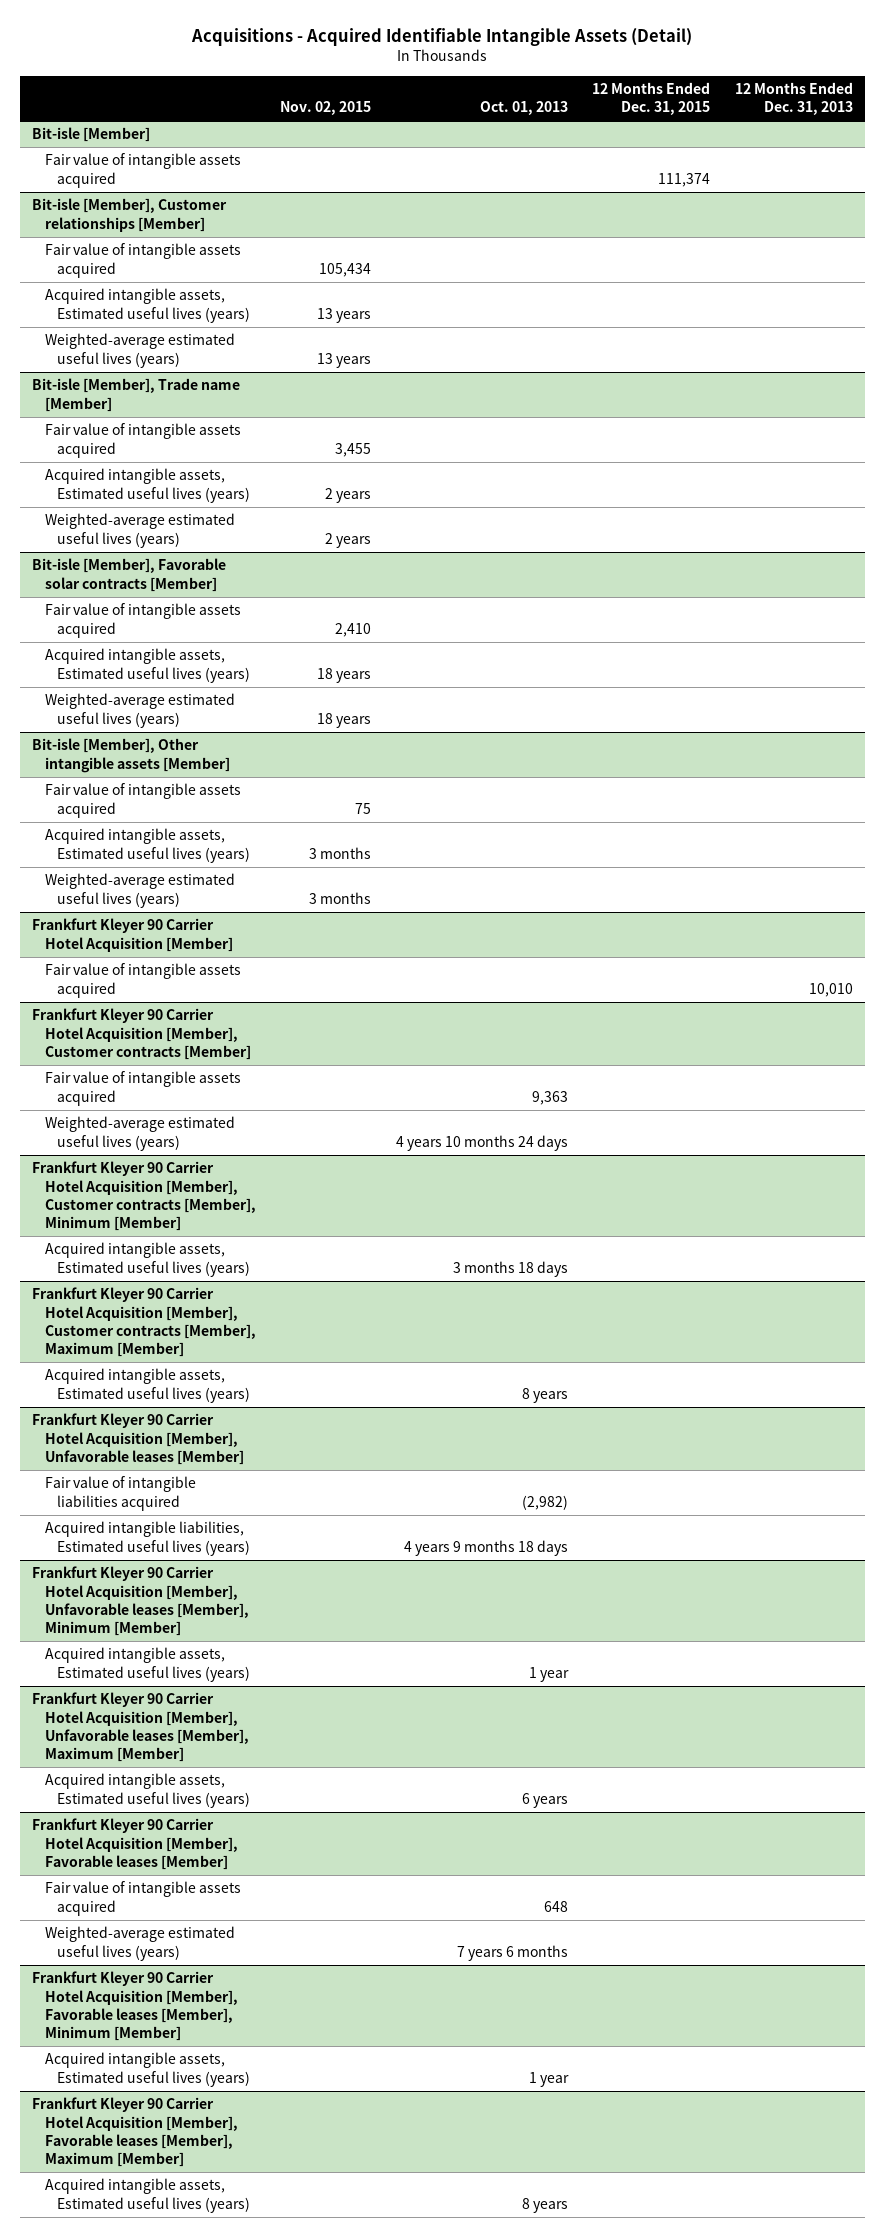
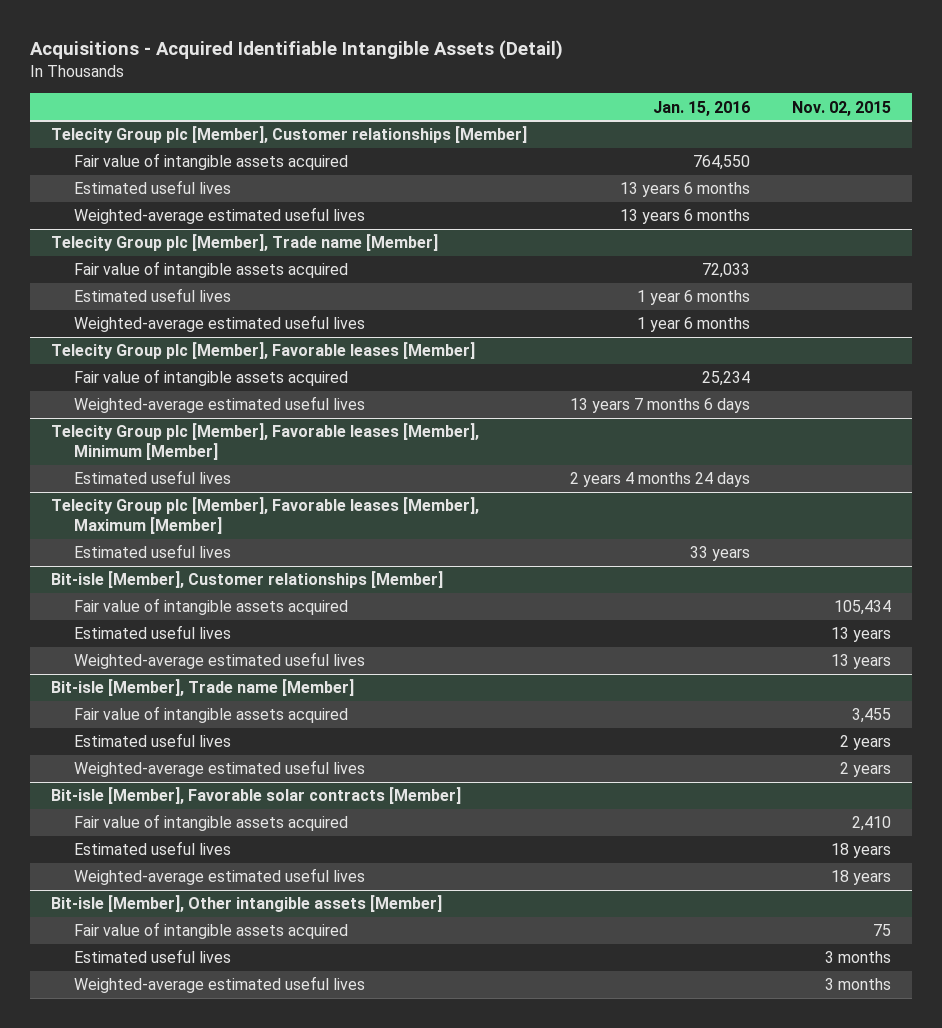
- | Nov. 02, 2015 | Oct. 01, 2013 | 12 Months Ended Dec. 31, 2015 | 12 Months Ended Dec. 31, 2013
+ | Jan. 15, 2016 | Nov. 02, 2015
- Bit-isle [Member]
- Fair value of intangible assets acquired | | | 111,374 |
+ Telecity Group plc [Member], Customer relationships [Member]
+ Fair value of intangible assets acquired | 764,550 |
+ Estimated useful lives | 13 years 6 months |
+ Weighted-average estimated useful lives | 13 years 6 months |
+ Telecity Group plc [Member], Trade name [Member]
+ Fair value of intangible assets acquired | 72,033 |
+ Estimated useful lives | 1 year 6 months |
+ Weighted-average estimated useful lives | 1 year 6 months |
+ Telecity Group plc [Member], Favorable leases [Member]
+ Fair value of intangible assets acquired | 25,234 |
+ Weighted-average estimated useful lives | 13 years 7 months 6 days |
+ Telecity Group plc [Member], Favorable leases [Member], Minimum [Member]
+ Estimated useful lives | 2 years 4 months 24 days |
+ Telecity Group plc [Member], Favorable leases [Member], Maximum [Member]
+ Estimated useful lives | 33 years |
@ Bit-isle [Member], Customer relationships [Member]
- Acquired intangible assets, Estimated useful lives (years) | 13 years | | |
- Weighted-average estimated useful lives (years) | 13 years | | |
+ Estimated useful lives | | 13 years
+ Weighted-average estimated useful lives | | 13 years
@ Bit-isle [Member], Trade name [Member]
- Acquired intangible assets, Estimated useful lives (years) | 2 years | | |
- Weighted-average estimated useful lives (years) | 2 years | | |
+ Estimated useful lives | | 2 years
+ Weighted-average estimated useful lives | | 2 years
@ Bit-isle [Member], Favorable solar contracts [Member]
- Acquired intangible assets, Estimated useful lives (years) | 18 years | | |
- Weighted-average estimated useful lives (years) | 18 years | | |
+ Estimated useful lives | | 18 years
+ Weighted-average estimated useful lives | | 18 years
@ Bit-isle [Member], Other intangible assets [Member]
- Acquired intangible assets, Estimated useful lives (years) | 3 months | | |
- Weighted-average estimated useful lives (years) | 3 months | | |
- Frankfurt Kleyer 90 Carrier Hotel Acquisition [Member]
- Fair value of intangible assets acquired | | | | 10,010
- Frankfurt Kleyer 90 Carrier Hotel Acquisition [Member], Customer contracts [Member]
- Fair value of intangible assets acquired | | 9,363 | |
- Weighted-average estimated useful lives (years) | | 4 years 10 months 24 days | |
- Frankfurt Kleyer 90 Carrier Hotel Acquisition [Member], Customer contracts [Member], Minimum [Member]
- Acquired intangible assets, Estimated useful lives (years) | | 3 months 18 days | |
- Frankfurt Kleyer 90 Carrier Hotel Acquisition [Member], Customer contracts [Member], Maximum [Member]
- Acquired intangible assets, Estimated useful lives (years) | | 8 years | |
- Frankfurt Kleyer 90 Carrier Hotel Acquisition [Member], Unfavorable leases [Member]
- Fair value of intangible liabilities acquired | | (2,982) | |
- Acquired intangible liabilities, Estimated useful lives (years) | | 4 years 9 months 18 days | |
- Frankfurt Kleyer 90 Carrier Hotel Acquisition [Member], Unfavorable leases [Member], Minimum [Member]
- Acquired intangible assets, Estimated useful lives (years) | | 1 year | |
- Frankfurt Kleyer 90 Carrier Hotel Acquisition [Member], Unfavorable leases [Member], Maximum [Member]
- Acquired intangible assets, Estimated useful lives (years) | | 6 years | |
- Frankfurt Kleyer 90 Carrier Hotel Acquisition [Member], Favorable leases [Member]
- Fair value of intangible assets acquired | | 648 | |
- Weighted-average estimated useful lives (years) | | 7 years 6 months | |
- Frankfurt Kleyer 90 Carrier Hotel Acquisition [Member], Favorable leases [Member], Minimum [Member]
- Acquired intangible assets, Estimated useful lives (years) | | 1 year | |
- Frankfurt Kleyer 90 Carrier Hotel Acquisition [Member], Favorable leases [Member], Maximum [Member]
- Acquired intangible assets, Estimated useful lives (years) | | 8 years | |
@ Bit-isle [Member], Other intangible assets [Member]
+ Estimated useful lives | | 3 months
+ Weighted-average estimated useful lives | | 3 months

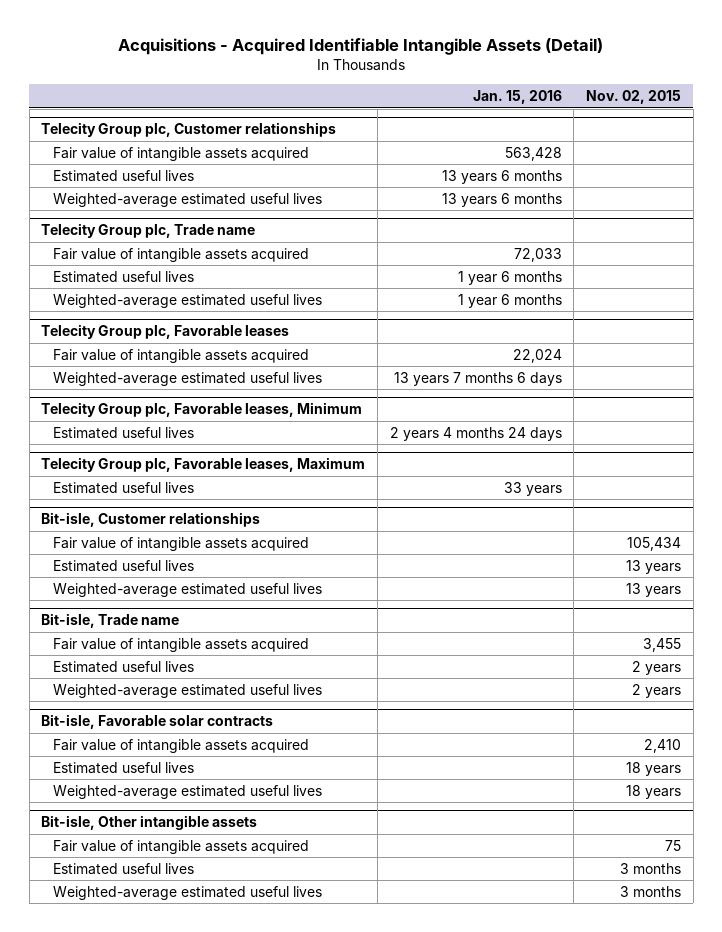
- Telecity Group plc [Member], Customer relationships [Member]
- Fair value of intangible assets acquired | 764,550 |
+ Telecity Group plc, Customer relationships
+ Fair value of intangible assets acquired | 563,428 |
- Telecity Group plc [Member], Trade name [Member]
+ Telecity Group plc, Trade name
- Telecity Group plc [Member], Favorable leases [Member]
- Fair value of intangible assets acquired | 25,234 |
+ Telecity Group plc, Favorable leases
+ Fair value of intangible assets acquired | 22,024 |
- Telecity Group plc [Member], Favorable leases [Member], Minimum [Member]
+ Telecity Group plc, Favorable leases, Minimum
- Telecity Group plc [Member], Favorable leases [Member], Maximum [Member]
+ Telecity Group plc, Favorable leases, Maximum
- Bit-isle [Member], Customer relationships [Member]
+ Bit-isle, Customer relationships
- Bit-isle [Member], Trade name [Member]
+ Bit-isle, Trade name
- Bit-isle [Member], Favorable solar contracts [Member]
+ Bit-isle, Favorable solar contracts
- Bit-isle [Member], Other intangible assets [Member]
+ Bit-isle, Other intangible assets

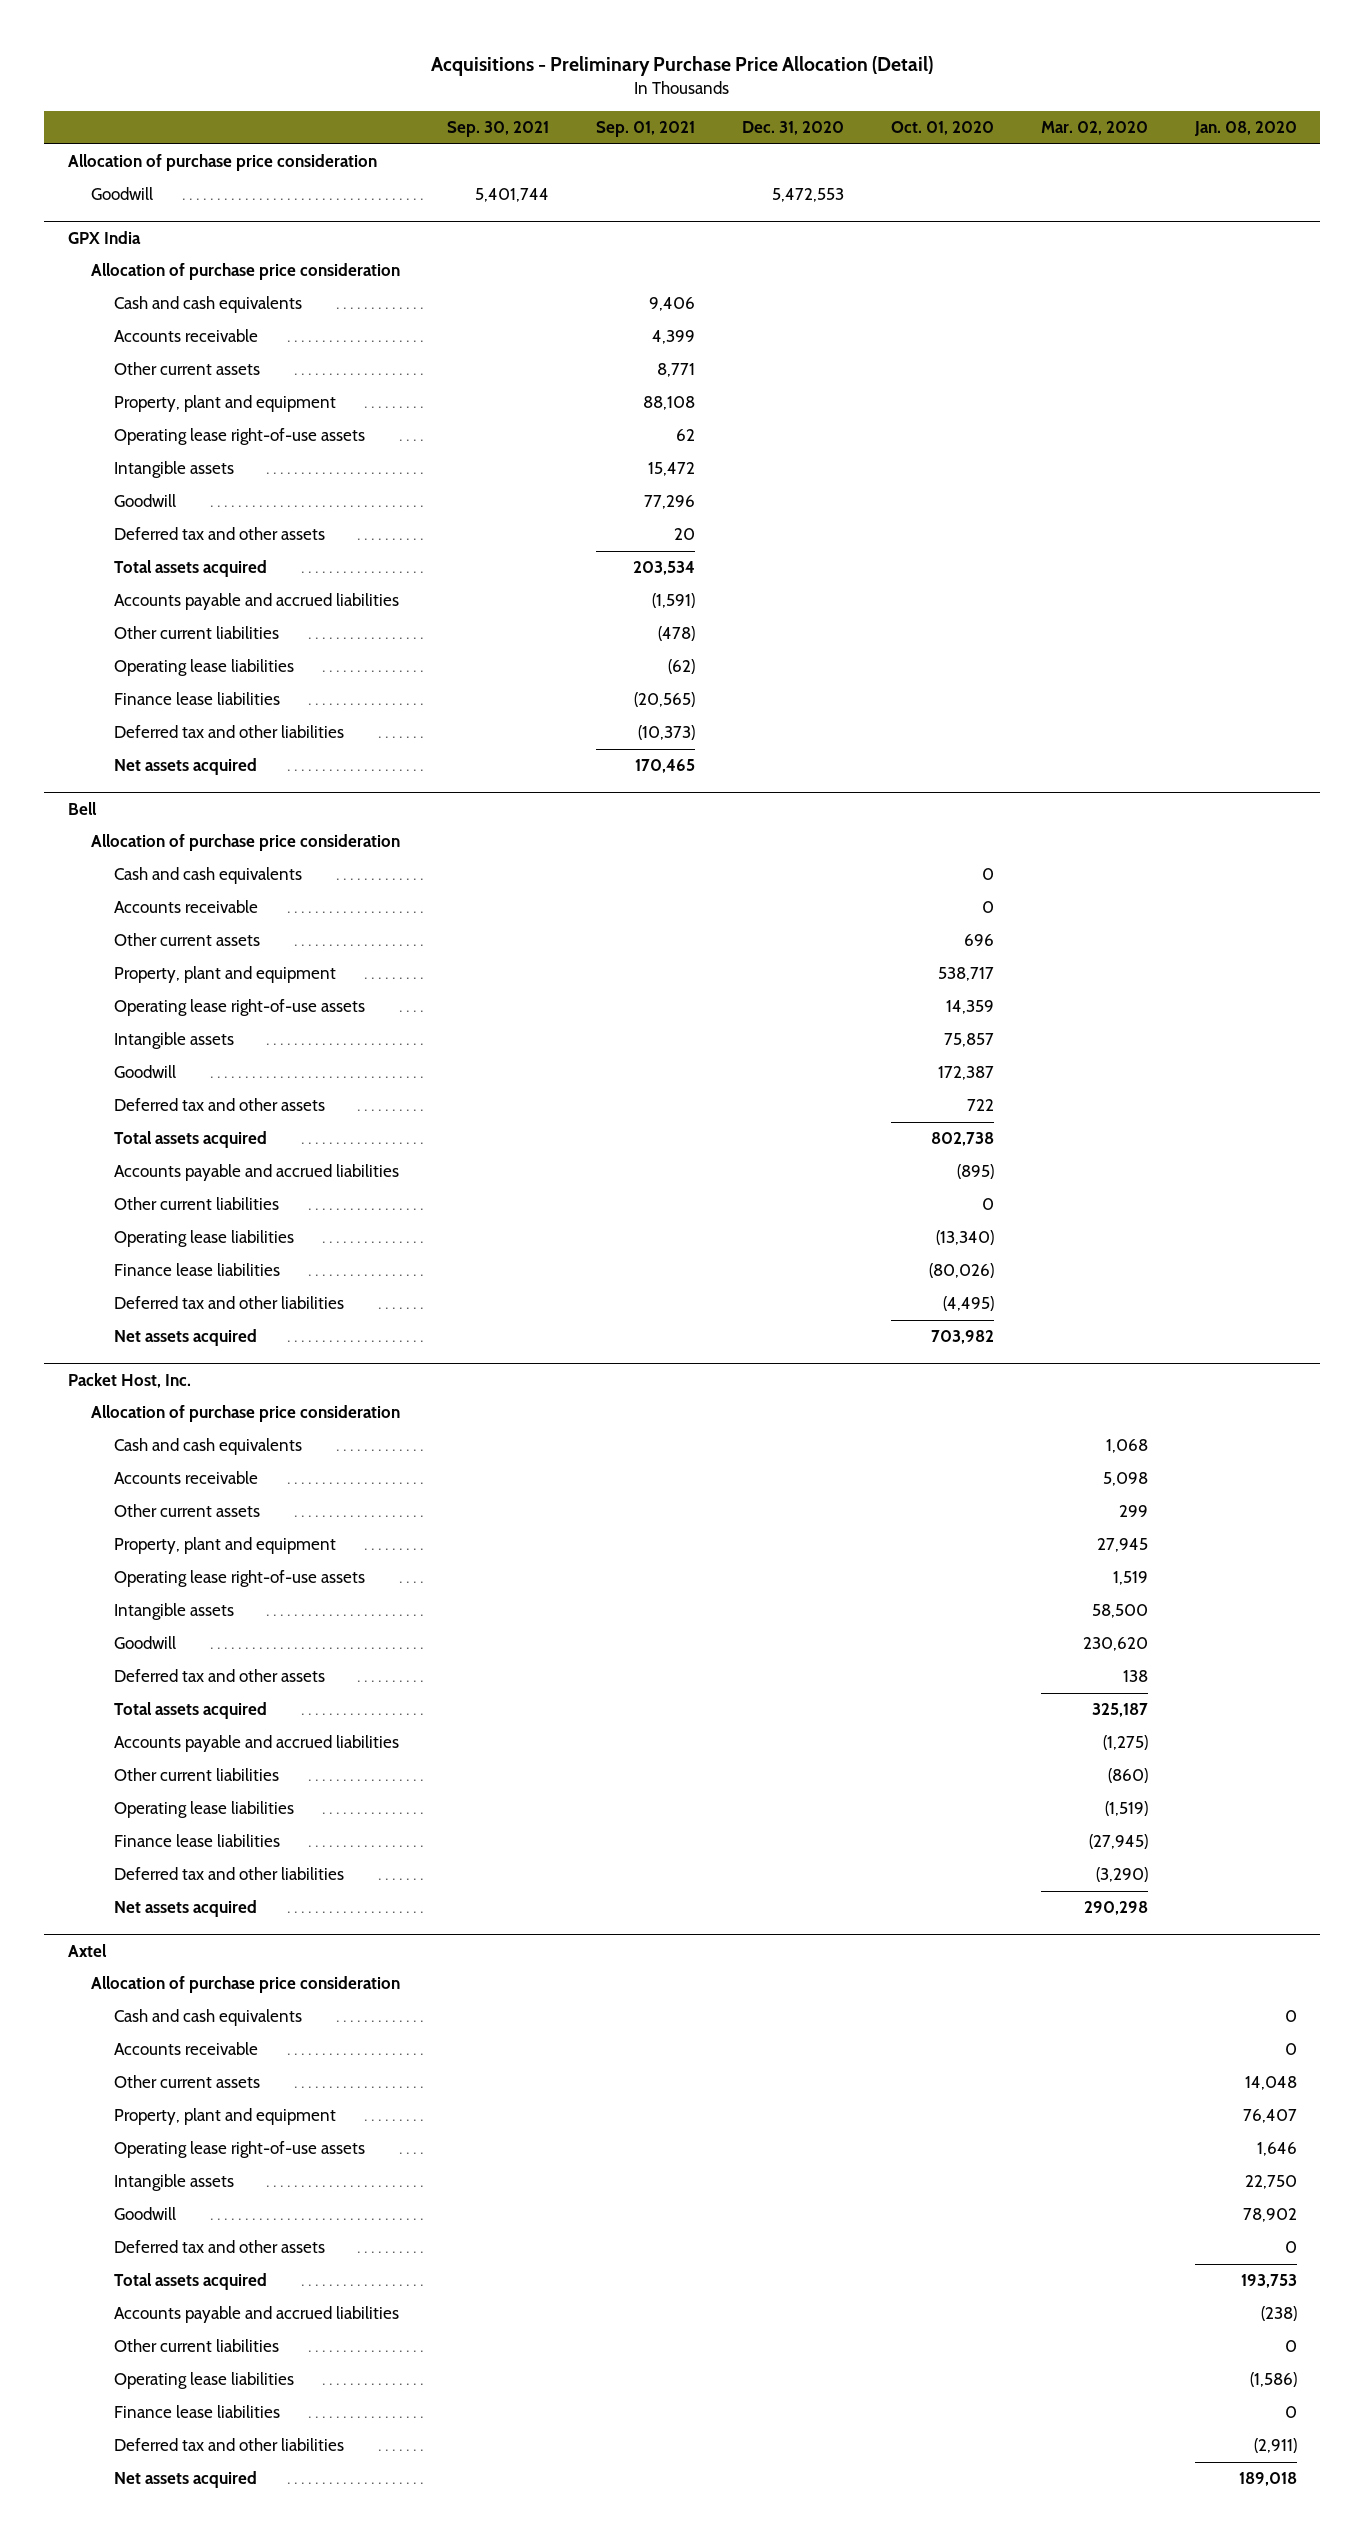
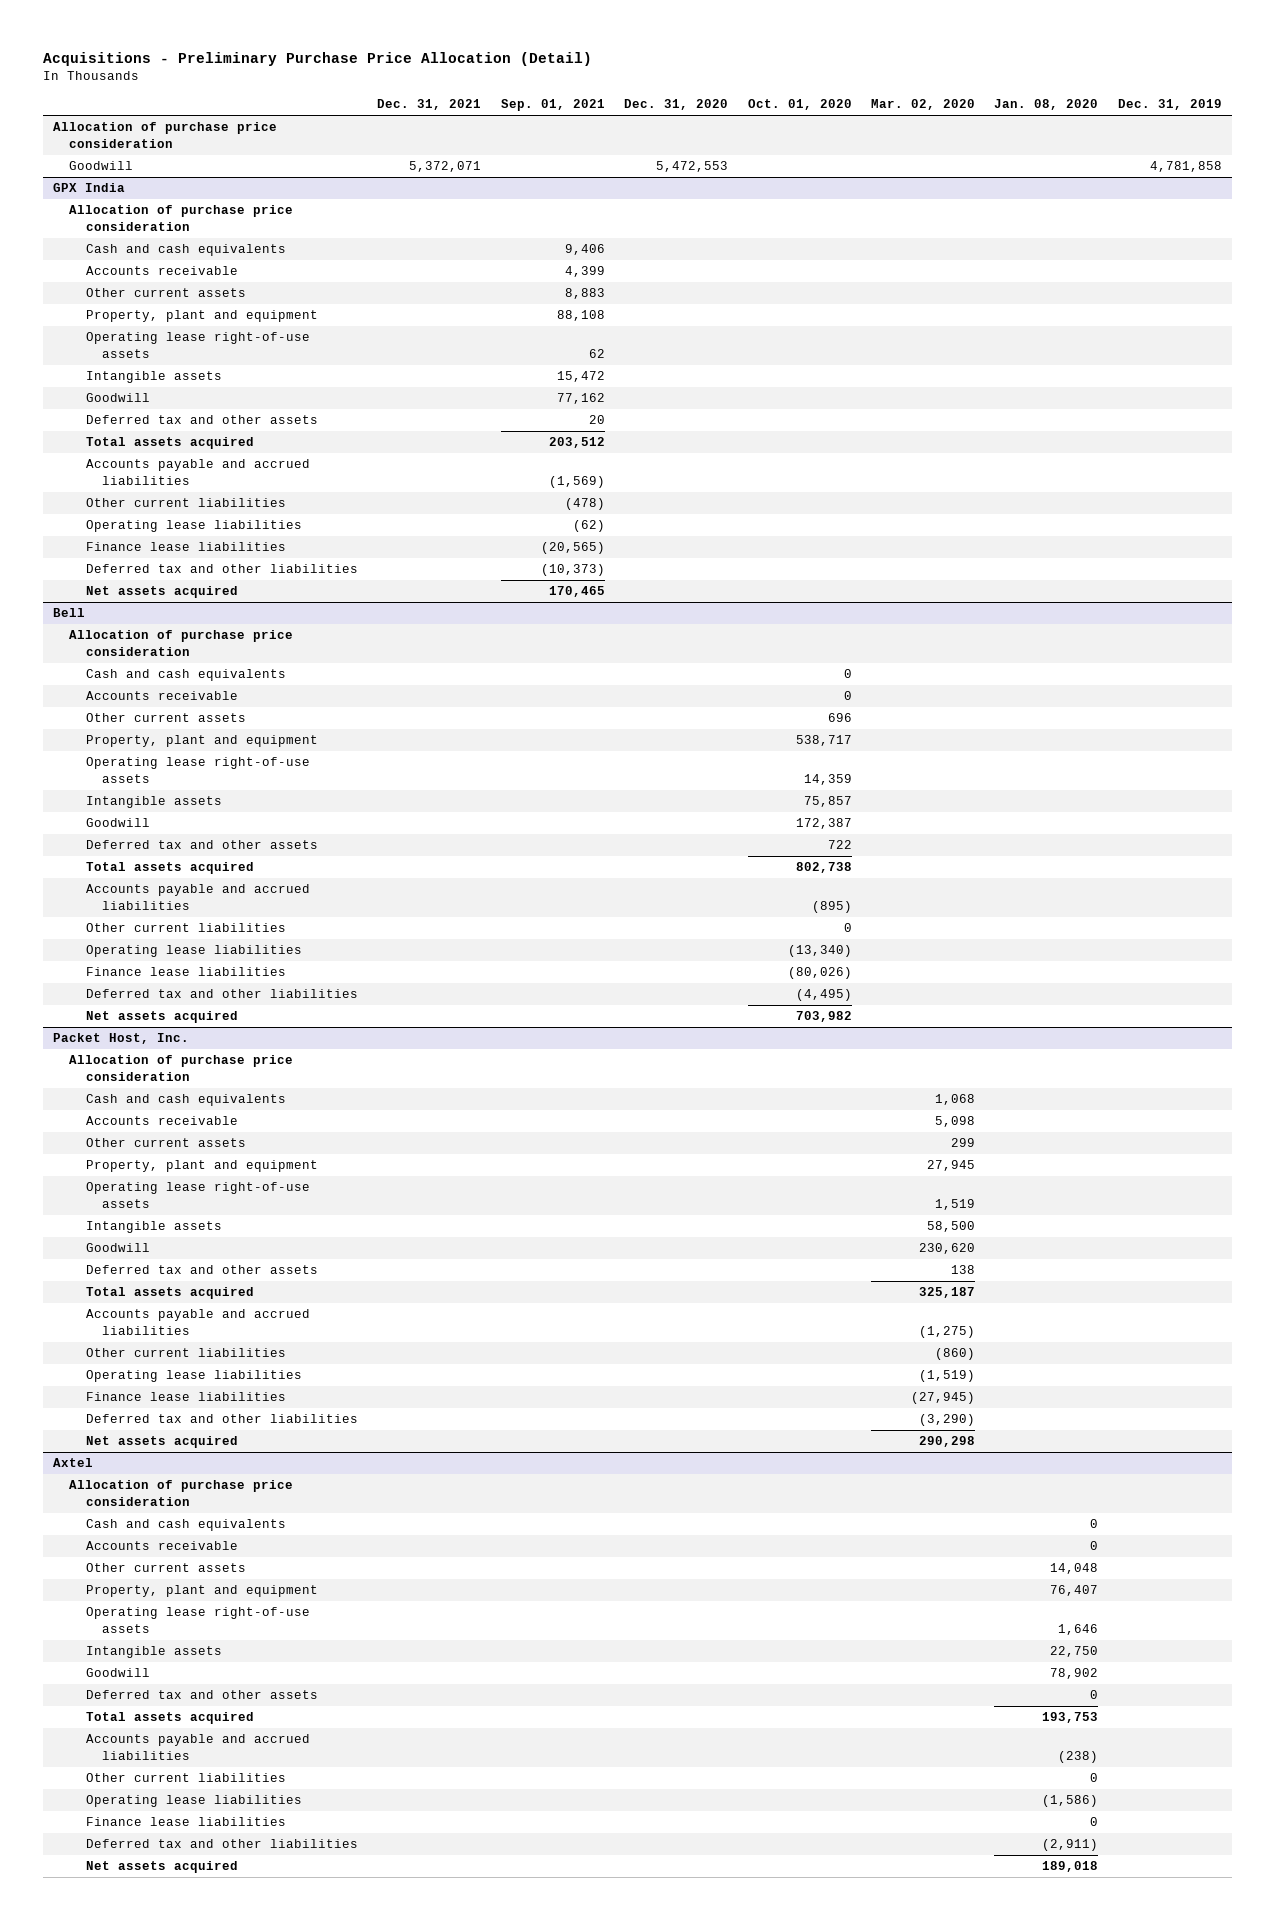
- | Sep. 30, 2021 | Sep. 01, 2021 | Dec. 31, 2020 | Oct. 01, 2020 | Mar. 02, 2020 | Jan. 08, 2020
+ | Dec. 31, 2021 | Sep. 01, 2021 | Dec. 31, 2020 | Oct. 01, 2020 | Mar. 02, 2020 | Jan. 08, 2020 | Dec. 31, 2019
@ GPX India
- Other current assets | | 8,771 | | | |
+ Other current assets | | 8,883 | | | | |
- Goodwill | | 77,296 | | | |
+ Goodwill | | 77,162 | | | | |
- Total assets acquired | | 203,534 | | | |
- Accounts payable and accrued liabilities | | (1,591) | | | |
+ Total assets acquired | | 203,512 | | | | |
+ Accounts payable and accrued liabilities | | (1,569) | | | | |

